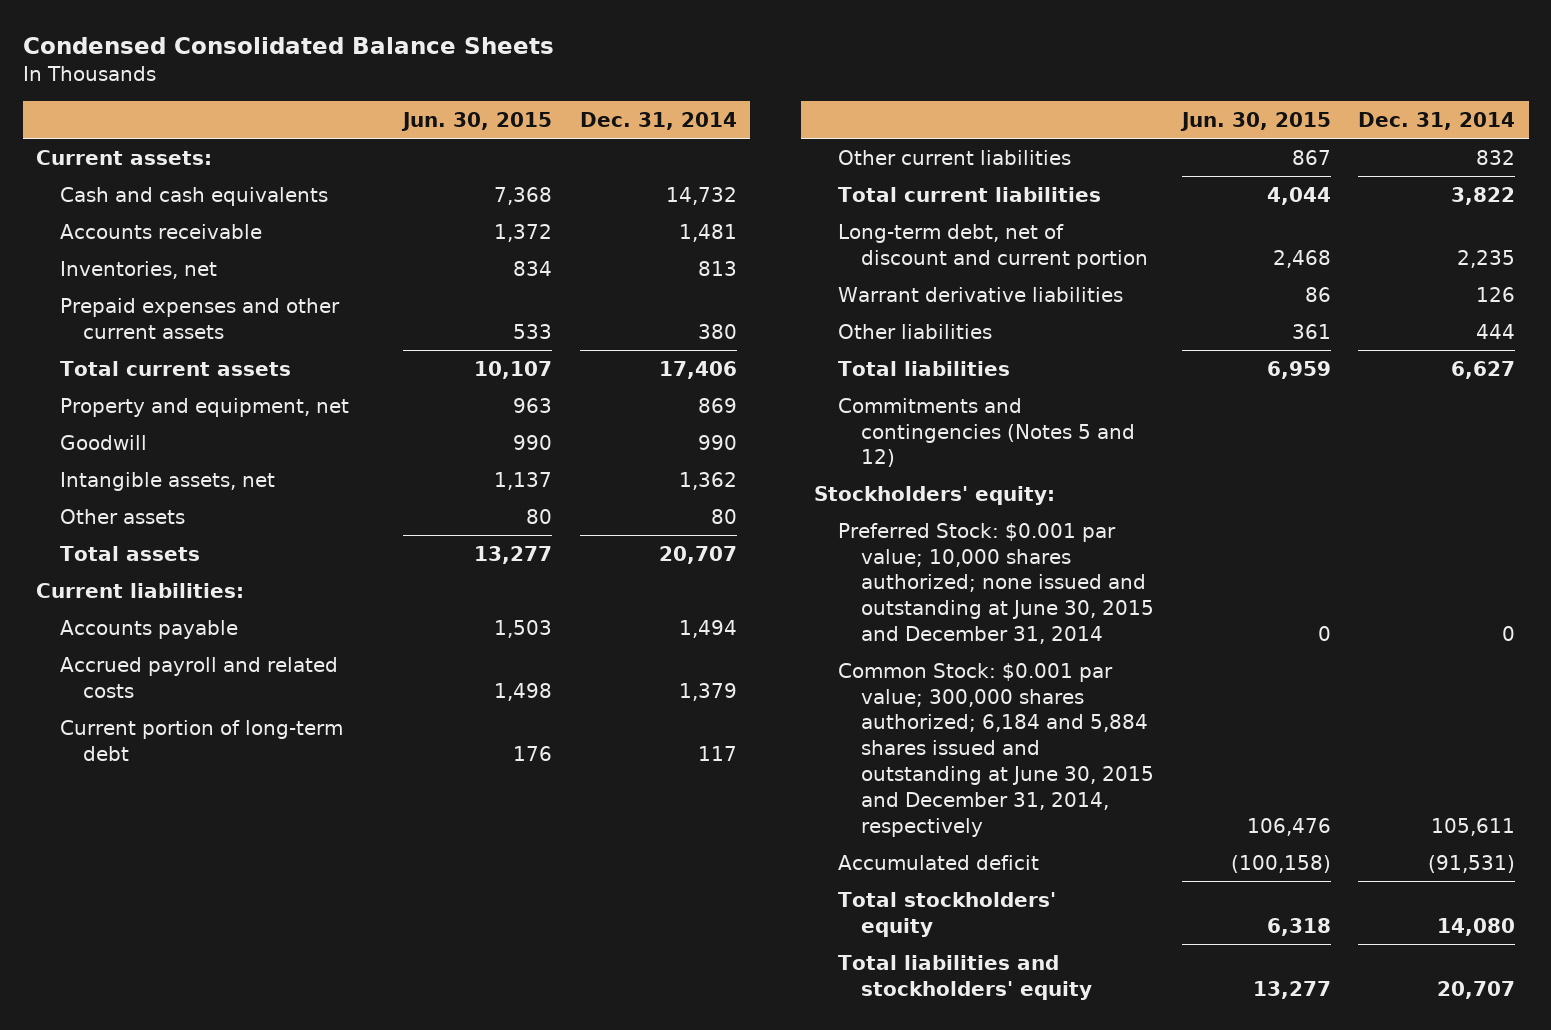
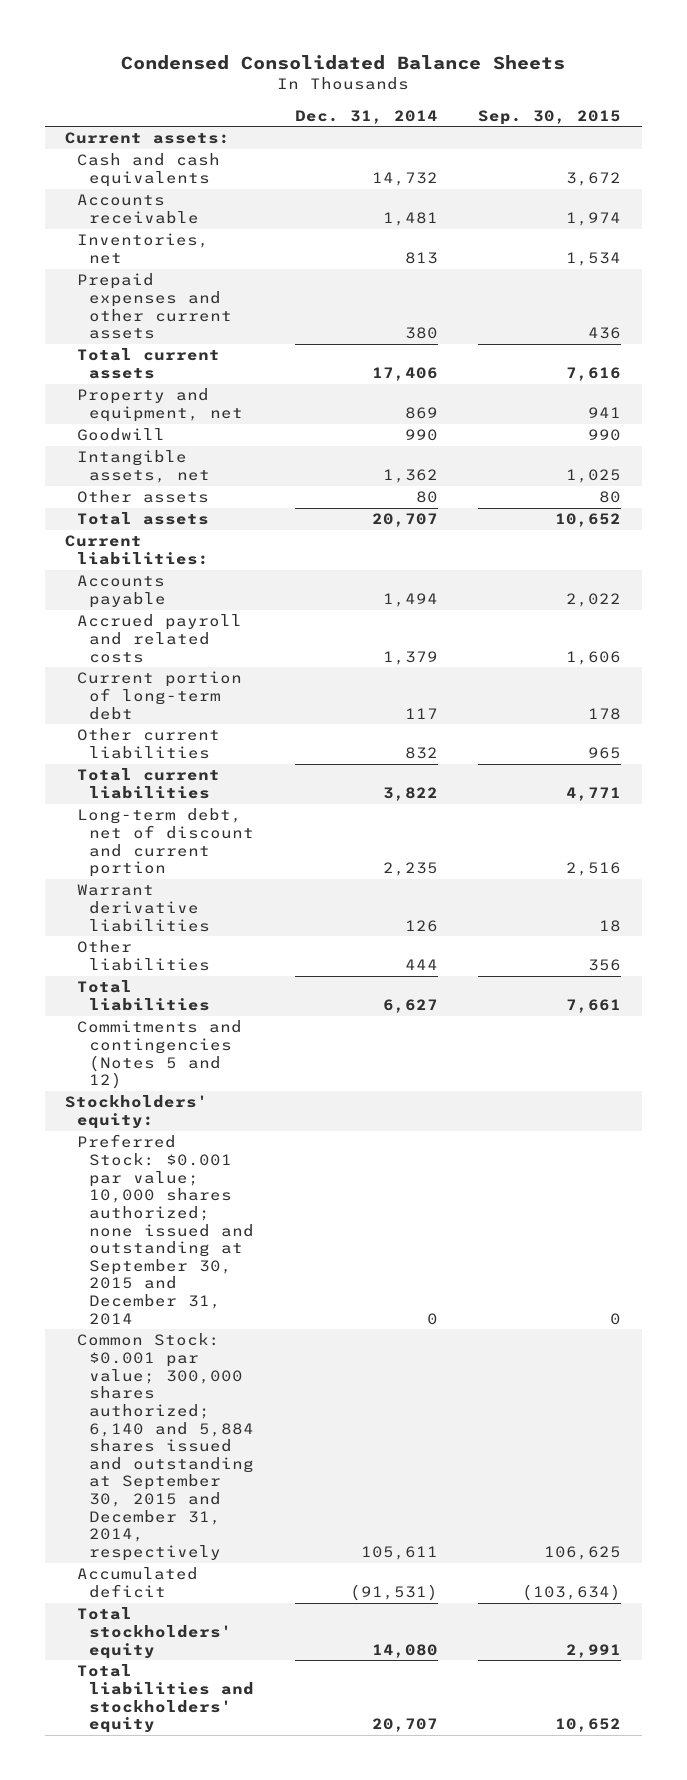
- | Jun. 30, 2015 | Dec. 31, 2014
+ | Dec. 31, 2014 | Sep. 30, 2015
- Preferred Stock: $0.001 par value; 10,000 shares authorized; none issued and outstanding at June 30, 2015 and December 31, 2014 | 0 | 0
- Common Stock: $0.001 par value; 300,000 shares authorized; 6,184 and 5,884 shares issued and outstanding at June 30, 2015 and December 31, 2014, respectively | 106,476 | 105,611
+ Preferred Stock: $0.001 par value; 10,000 shares authorized; none issued and outstanding at September 30, 2015 and December 31, 2014 | 0 | 0
+ Common Stock: $0.001 par value; 300,000 shares authorized; 6,140 and 5,884 shares issued and outstanding at September 30, 2015 and December 31, 2014, respectively | 105,611 | 106,625

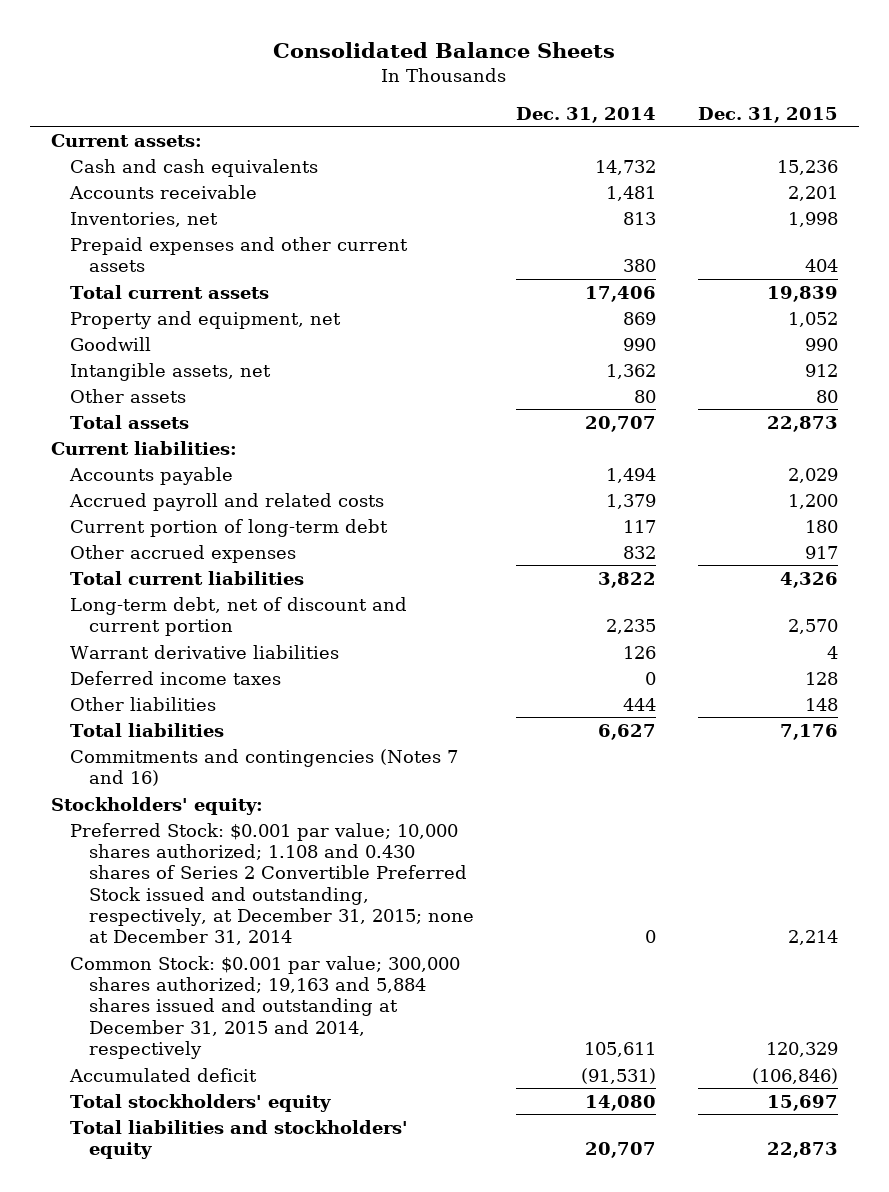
- Condensed Consolidated Balance Sheets
+ Consolidated Balance Sheets
- | Dec. 31, 2014 | Sep. 30, 2015
+ | Dec. 31, 2014 | Dec. 31, 2015
- Other current liabilities | 832 | 965
+ Other accrued expenses | 832 | 917
+ Deferred income taxes | 0 | 128
- Commitments and contingencies (Notes 5 and 12)
+ Commitments and contingencies (Notes 7 and 16)
- Preferred Stock: $0.001 par value; 10,000 shares authorized; none issued and outstanding at September 30, 2015 and December 31, 2014 | 0 | 0
- Common Stock: $0.001 par value; 300,000 shares authorized; 6,140 and 5,884 shares issued and outstanding at September 30, 2015 and December 31, 2014, respectively | 105,611 | 106,625
+ Preferred Stock: $0.001 par value; 10,000 shares authorized; 1.108 and 0.430 shares of Series 2 Convertible Preferred Stock issued and outstanding, respectively, at December 31, 2015; none at December 31, 2014 | 0 | 2,214
+ Common Stock: $0.001 par value; 300,000 shares authorized; 19,163 and 5,884 shares issued and outstanding at December 31, 2015 and 2014, respectively | 105,611 | 120,329

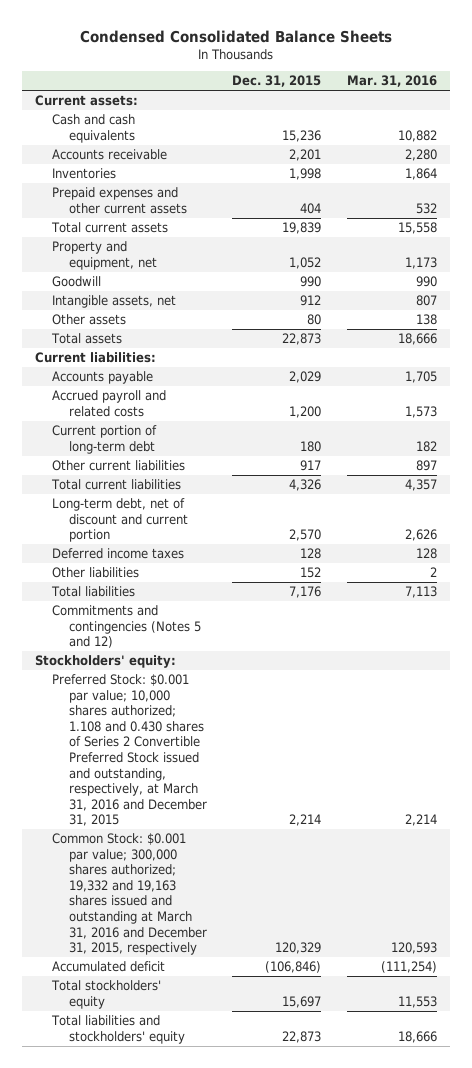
- Consolidated Balance Sheets
+ Condensed Consolidated Balance Sheets
- | Dec. 31, 2014 | Dec. 31, 2015
+ | Dec. 31, 2015 | Mar. 31, 2016
- Inventories, net | 813 | 1,998
+ Inventories | 1,998 | 1,864
- Other accrued expenses | 832 | 917
+ Other current liabilities | 917 | 897
- Warrant derivative liabilities | 126 | 4
- Other liabilities | 444 | 148
+ Other liabilities | 152 | 2
- Commitments and contingencies (Notes 7 and 16)
+ Commitments and contingencies (Notes 5 and 12)
- Preferred Stock: $0.001 par value; 10,000 shares authorized; 1.108 and 0.430 shares of Series 2 Convertible Preferred Stock issued and outstanding, respectively, at December 31, 2015; none at December 31, 2014 | 0 | 2,214
- Common Stock: $0.001 par value; 300,000 shares authorized; 19,163 and 5,884 shares issued and outstanding at December 31, 2015 and 2014, respectively | 105,611 | 120,329
+ Preferred Stock: $0.001 par value; 10,000 shares authorized; 1.108 and 0.430 shares of Series 2 Convertible Preferred Stock issued and outstanding, respectively, at March 31, 2016 and December 31, 2015 | 2,214 | 2,214
+ Common Stock: $0.001 par value; 300,000 shares authorized; 19,332 and 19,163 shares issued and outstanding at March 31, 2016 and December 31, 2015, respectively | 120,329 | 120,593

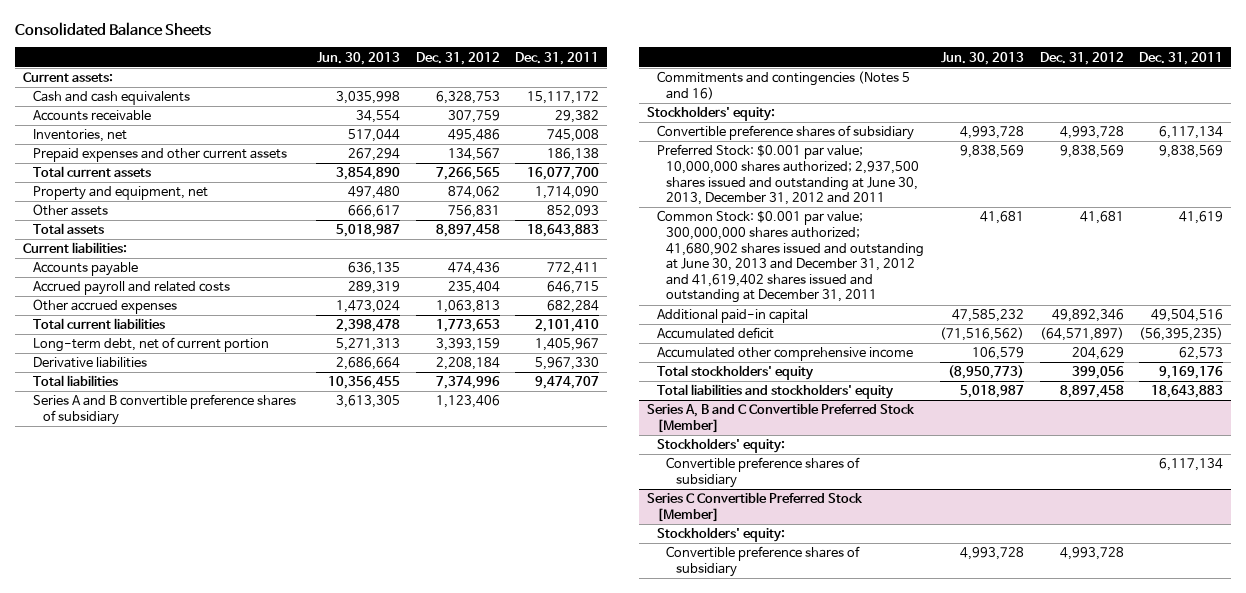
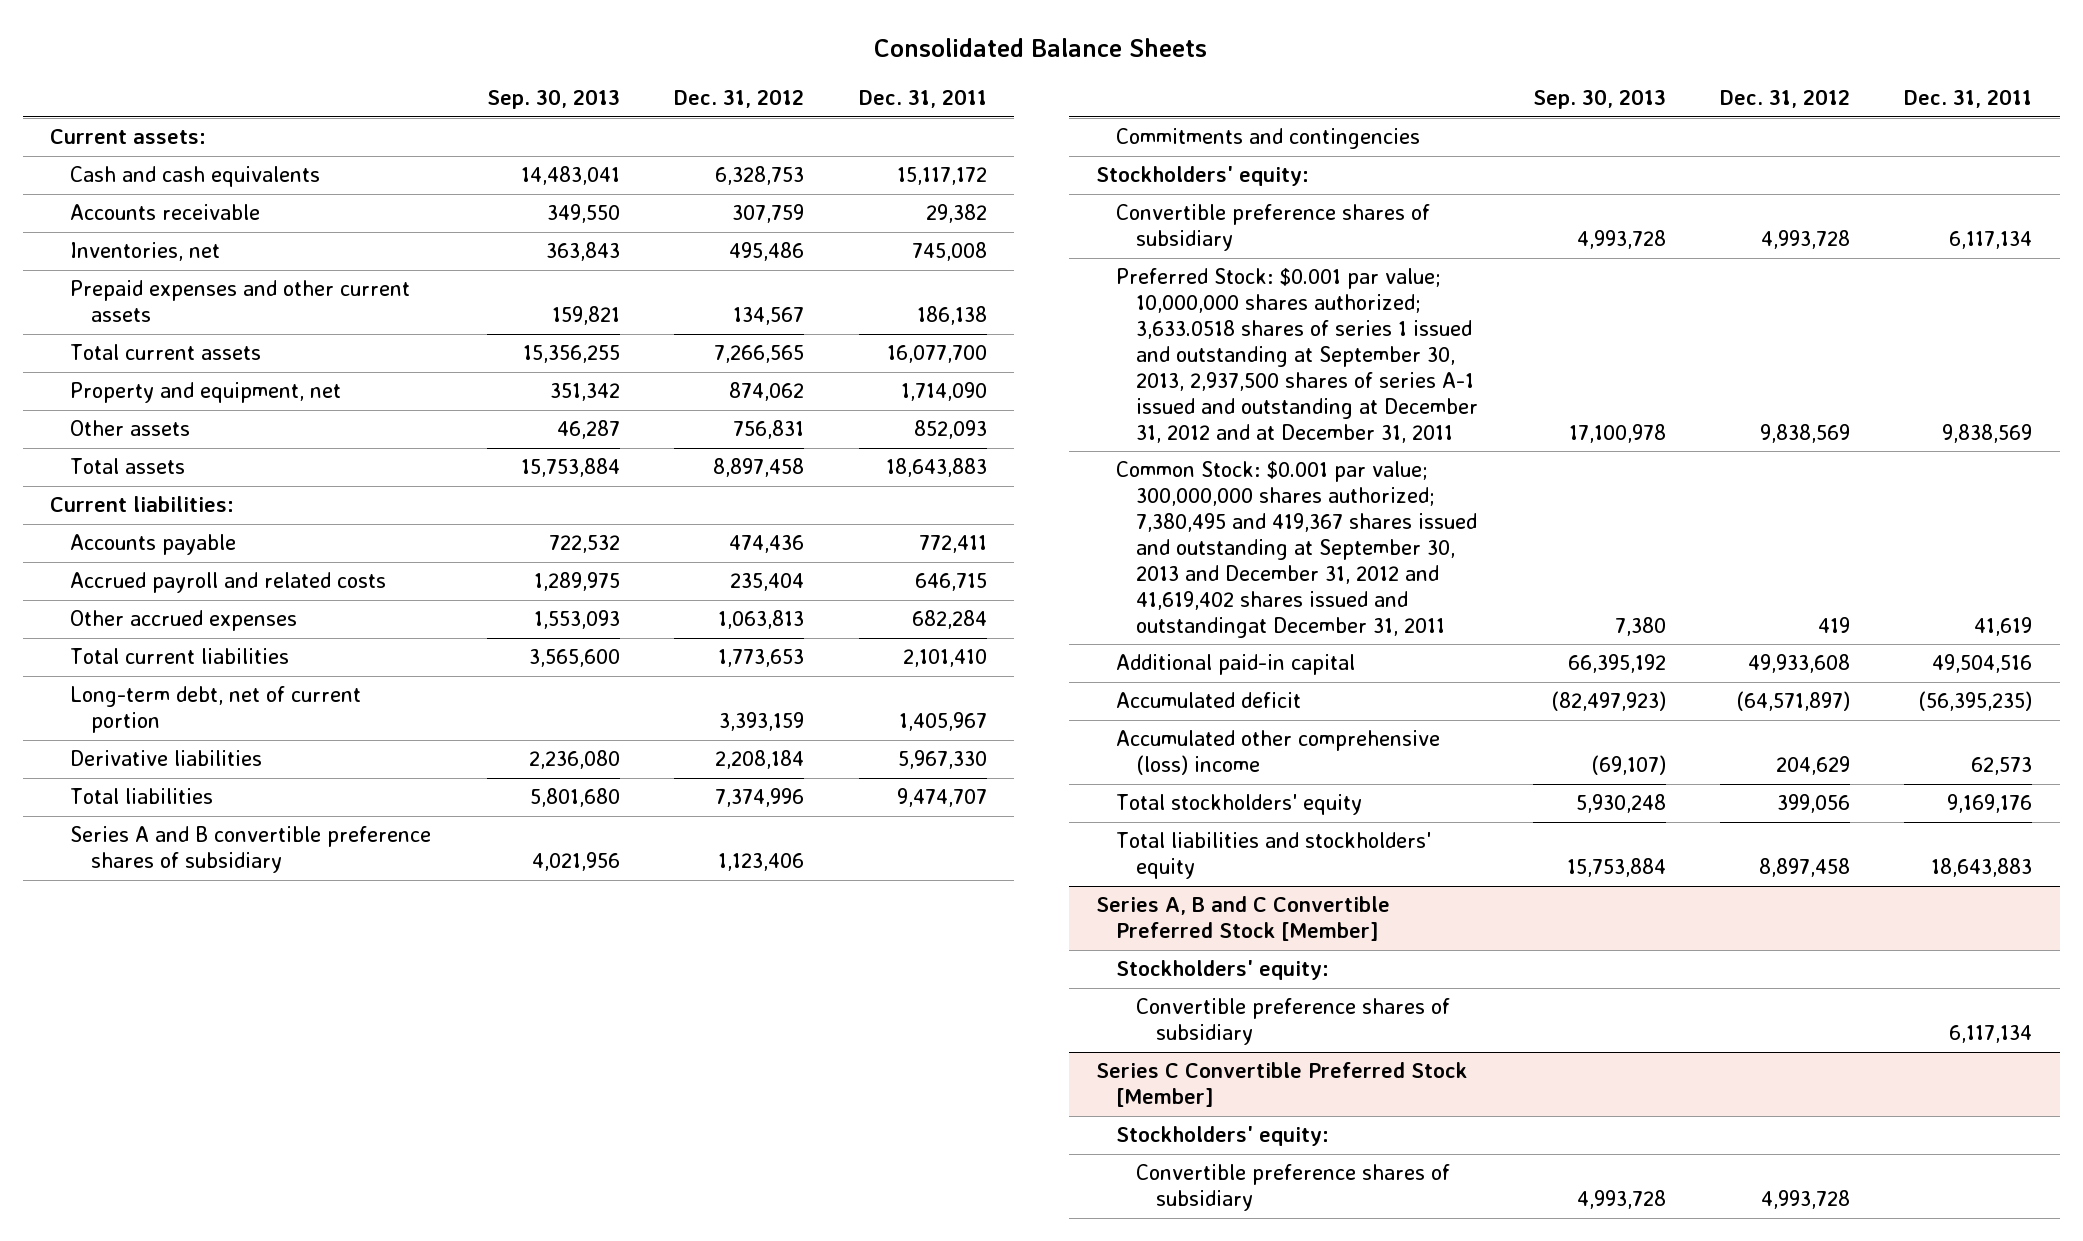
- | Jun. 30, 2013 | Dec. 31, 2012 | Dec. 31, 2011
+ | Sep. 30, 2013 | Dec. 31, 2012 | Dec. 31, 2011
- Commitments and contingencies (Notes 5 and 16)
+ Commitments and contingencies
- Preferred Stock: $0.001 par value; 10,000,000 shares authorized; 2,937,500 shares issued and outstanding at June 30, 2013, December 31, 2012 and 2011 | 9,838,569 | 9,838,569 | 9,838,569
- Common Stock: $0.001 par value; 300,000,000 shares authorized; 41,680,902 shares issued and outstanding at June 30, 2013 and December 31, 2012 and 41,619,402 shares issued and outstanding at December 31, 2011 | 41,681 | 41,681 | 41,619
- Additional paid-in capital | 47,585,232 | 49,892,346 | 49,504,516
+ Preferred Stock: $0.001 par value; 10,000,000 shares authorized; 3,633.0518 shares of series 1 issued and outstanding at September 30, 2013, 2,937,500 shares of series A-1 issued and outstanding at December 31, 2012 and at December 31, 2011 | 17,100,978 | 9,838,569 | 9,838,569
+ Common Stock: $0.001 par value; 300,000,000 shares authorized; 7,380,495 and 419,367 shares issued and outstanding at September 30, 2013 and December 31, 2012 and 41,619,402 shares issued and outstandingat December 31, 2011 | 7,380 | 419 | 41,619
+ Additional paid-in capital | 66,395,192 | 49,933,608 | 49,504,516
- Accumulated other comprehensive income | 106,579 | 204,629 | 62,573
+ Accumulated other comprehensive (loss) income | (69,107) | 204,629 | 62,573

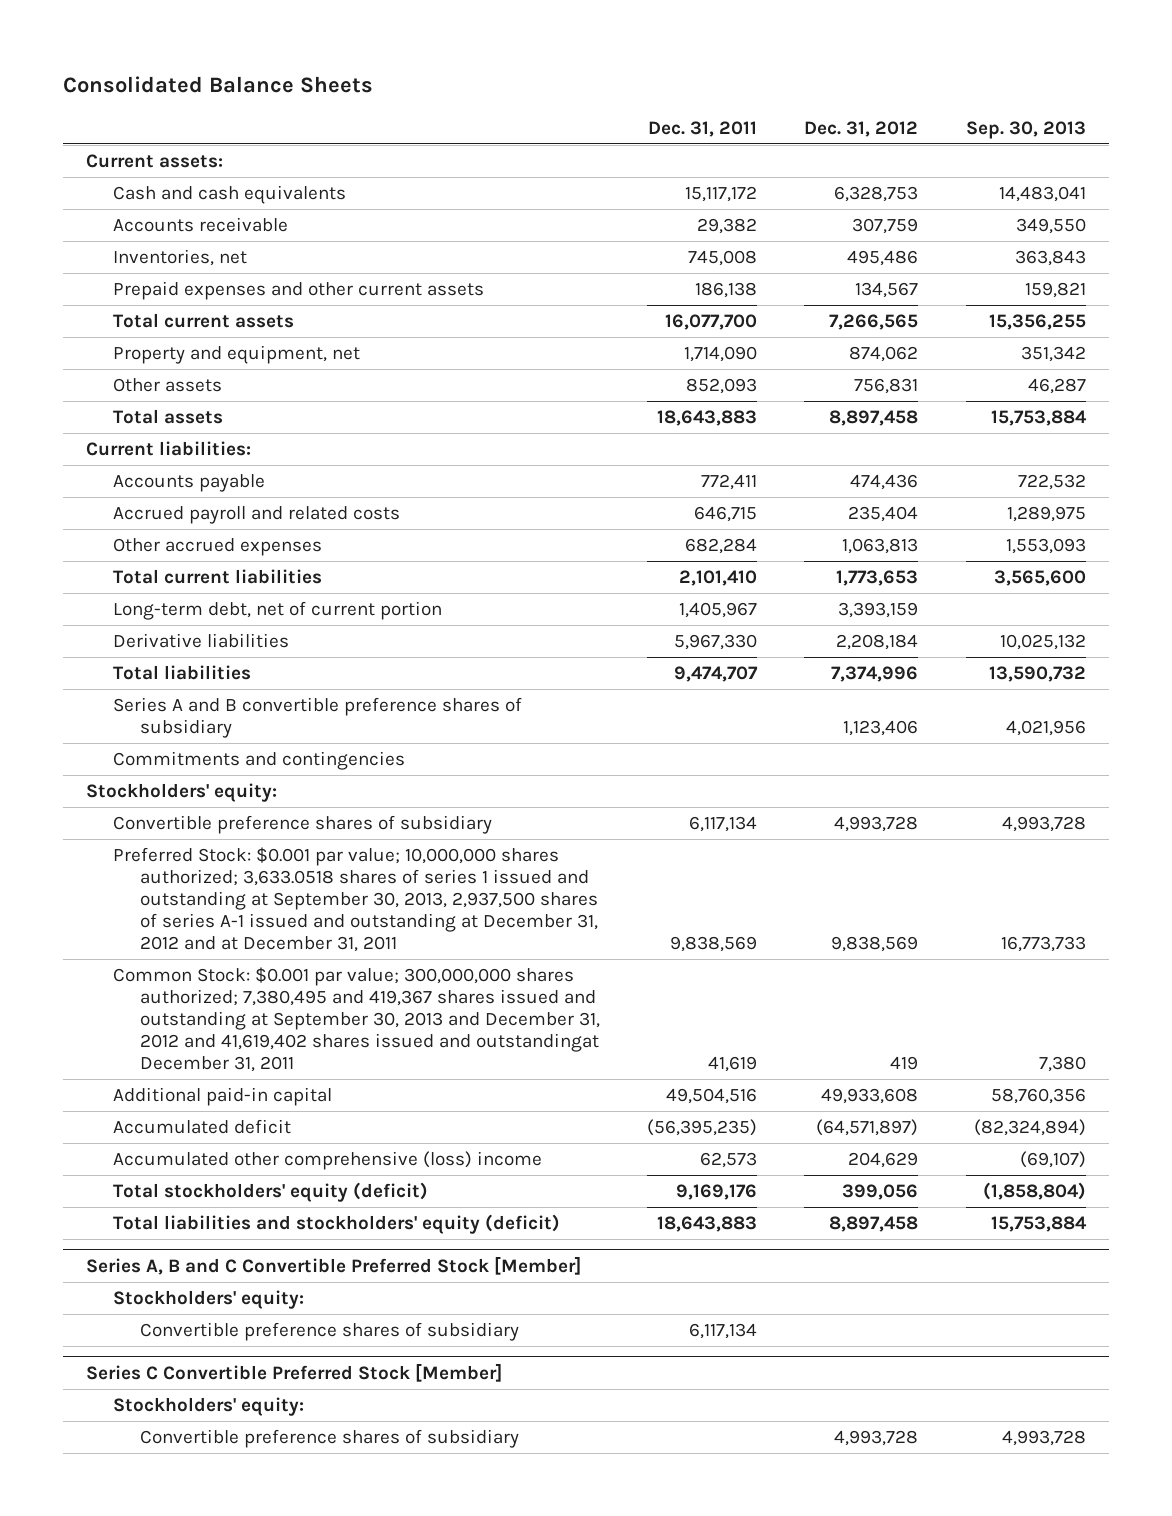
- | Sep. 30, 2013 | Dec. 31, 2012 | Dec. 31, 2011
+ | Dec. 31, 2011 | Dec. 31, 2012 | Sep. 30, 2013
- Derivative liabilities | 2,236,080 | 2,208,184 | 5,967,330
- Total liabilities | 5,801,680 | 7,374,996 | 9,474,707
+ Derivative liabilities | 5,967,330 | 2,208,184 | 10,025,132
+ Total liabilities | 9,474,707 | 7,374,996 | 13,590,732
- Preferred Stock: $0.001 par value; 10,000,000 shares authorized; 3,633.0518 shares of series 1 issued and outstanding at September 30, 2013, 2,937,500 shares of series A-1 issued and outstanding at December 31, 2012 and at December 31, 2011 | 17,100,978 | 9,838,569 | 9,838,569
+ Preferred Stock: $0.001 par value; 10,000,000 shares authorized; 3,633.0518 shares of series 1 issued and outstanding at September 30, 2013, 2,937,500 shares of series A-1 issued and outstanding at December 31, 2012 and at December 31, 2011 | 9,838,569 | 9,838,569 | 16,773,733
- Additional paid-in capital | 66,395,192 | 49,933,608 | 49,504,516
- Accumulated deficit | (82,497,923) | (64,571,897) | (56,395,235)
+ Additional paid-in capital | 49,504,516 | 49,933,608 | 58,760,356
+ Accumulated deficit | (56,395,235) | (64,571,897) | (82,324,894)
- Total stockholders' equity | 5,930,248 | 399,056 | 9,169,176
- Total liabilities and stockholders' equity | 15,753,884 | 8,897,458 | 18,643,883
+ Total stockholders' equity (deficit) | 9,169,176 | 399,056 | (1,858,804)
+ Total liabilities and stockholders' equity (deficit) | 18,643,883 | 8,897,458 | 15,753,884

